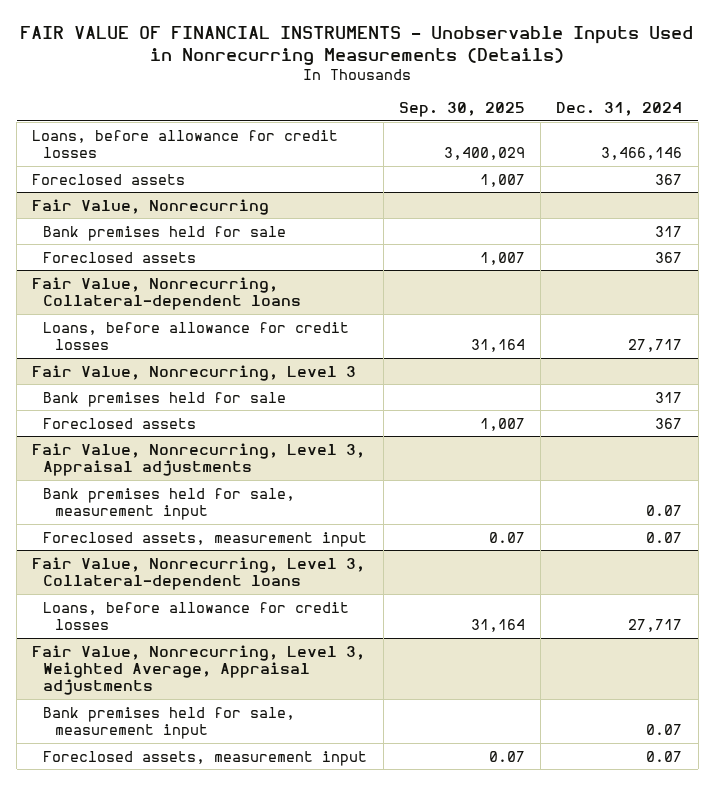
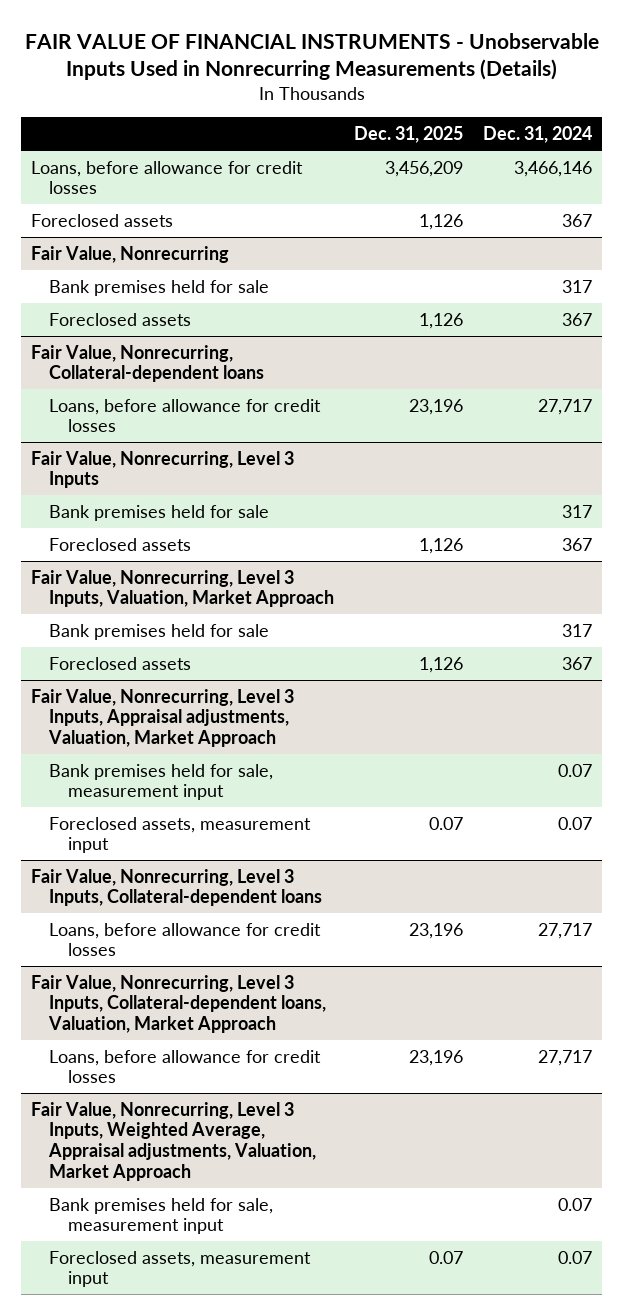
- | Sep. 30, 2025 | Dec. 31, 2024
+ | Dec. 31, 2025 | Dec. 31, 2024
- Fair Value, Nonrecurring, Level 3
+ Fair Value, Nonrecurring, Level 3 Inputs
- Fair Value, Nonrecurring, Level 3, Appraisal adjustments
+ Fair Value, Nonrecurring, Level 3 Inputs, Valuation, Market Approach
+ Bank premises held for sale | | 317
+ Foreclosed assets | 1,126 | 367
+ Fair Value, Nonrecurring, Level 3 Inputs, Appraisal adjustments, Valuation, Market Approach
- Fair Value, Nonrecurring, Level 3, Collateral-dependent loans
+ Fair Value, Nonrecurring, Level 3 Inputs, Collateral-dependent loans
- Fair Value, Nonrecurring, Level 3, Weighted Average, Appraisal adjustments
+ Fair Value, Nonrecurring, Level 3 Inputs, Collateral-dependent loans, Valuation, Market Approach
+ Loans, before allowance for credit losses | 23,196 | 27,717
+ Fair Value, Nonrecurring, Level 3 Inputs, Weighted Average, Appraisal adjustments, Valuation, Market Approach

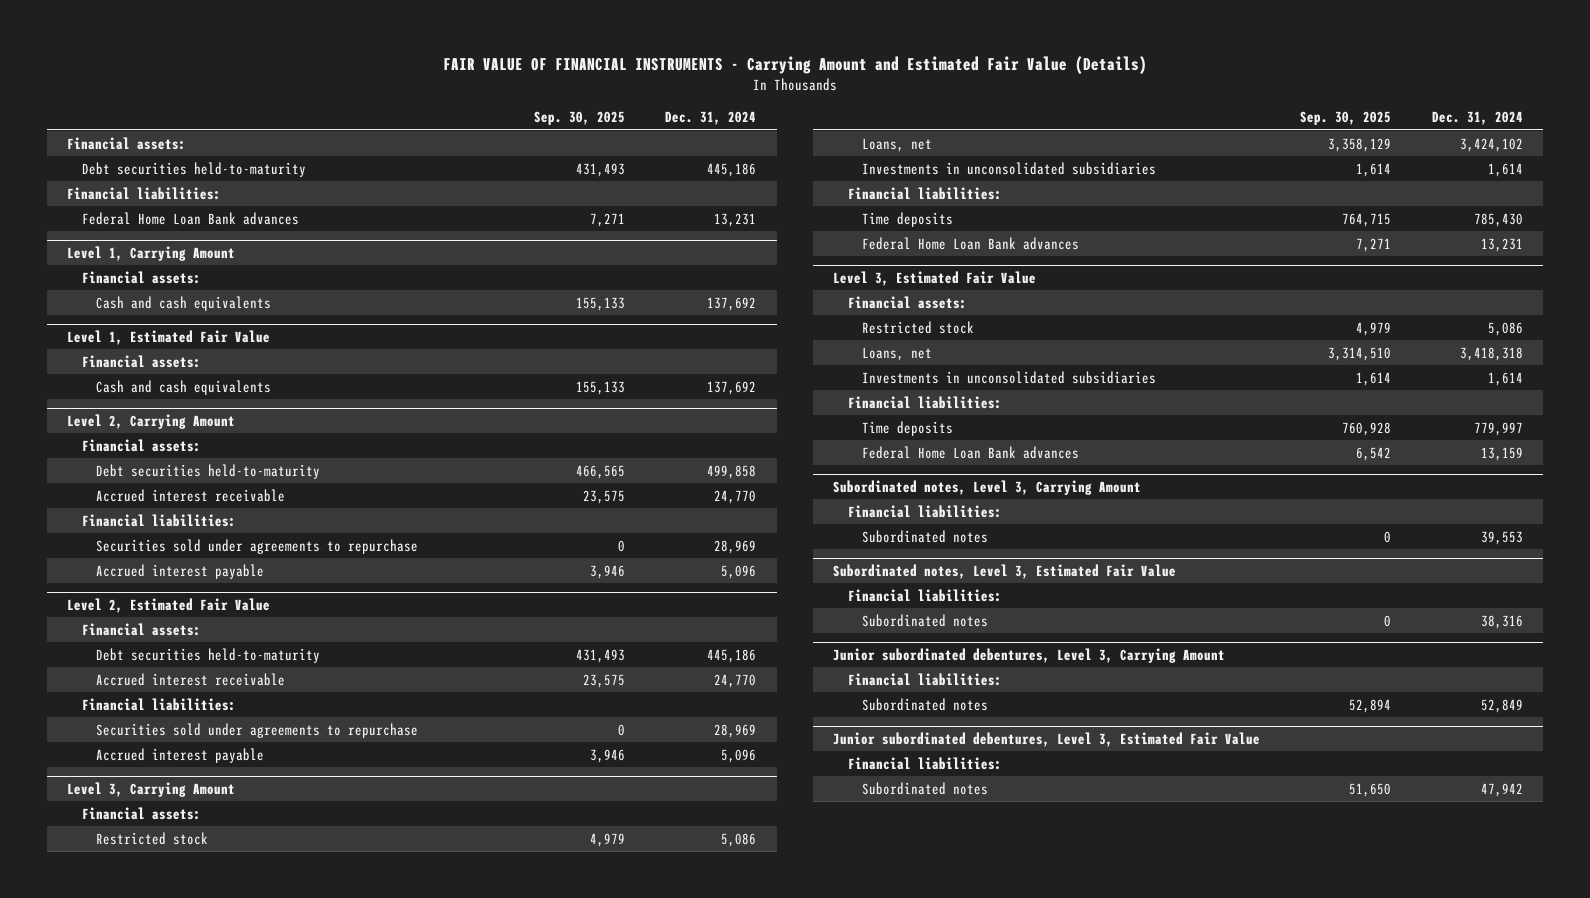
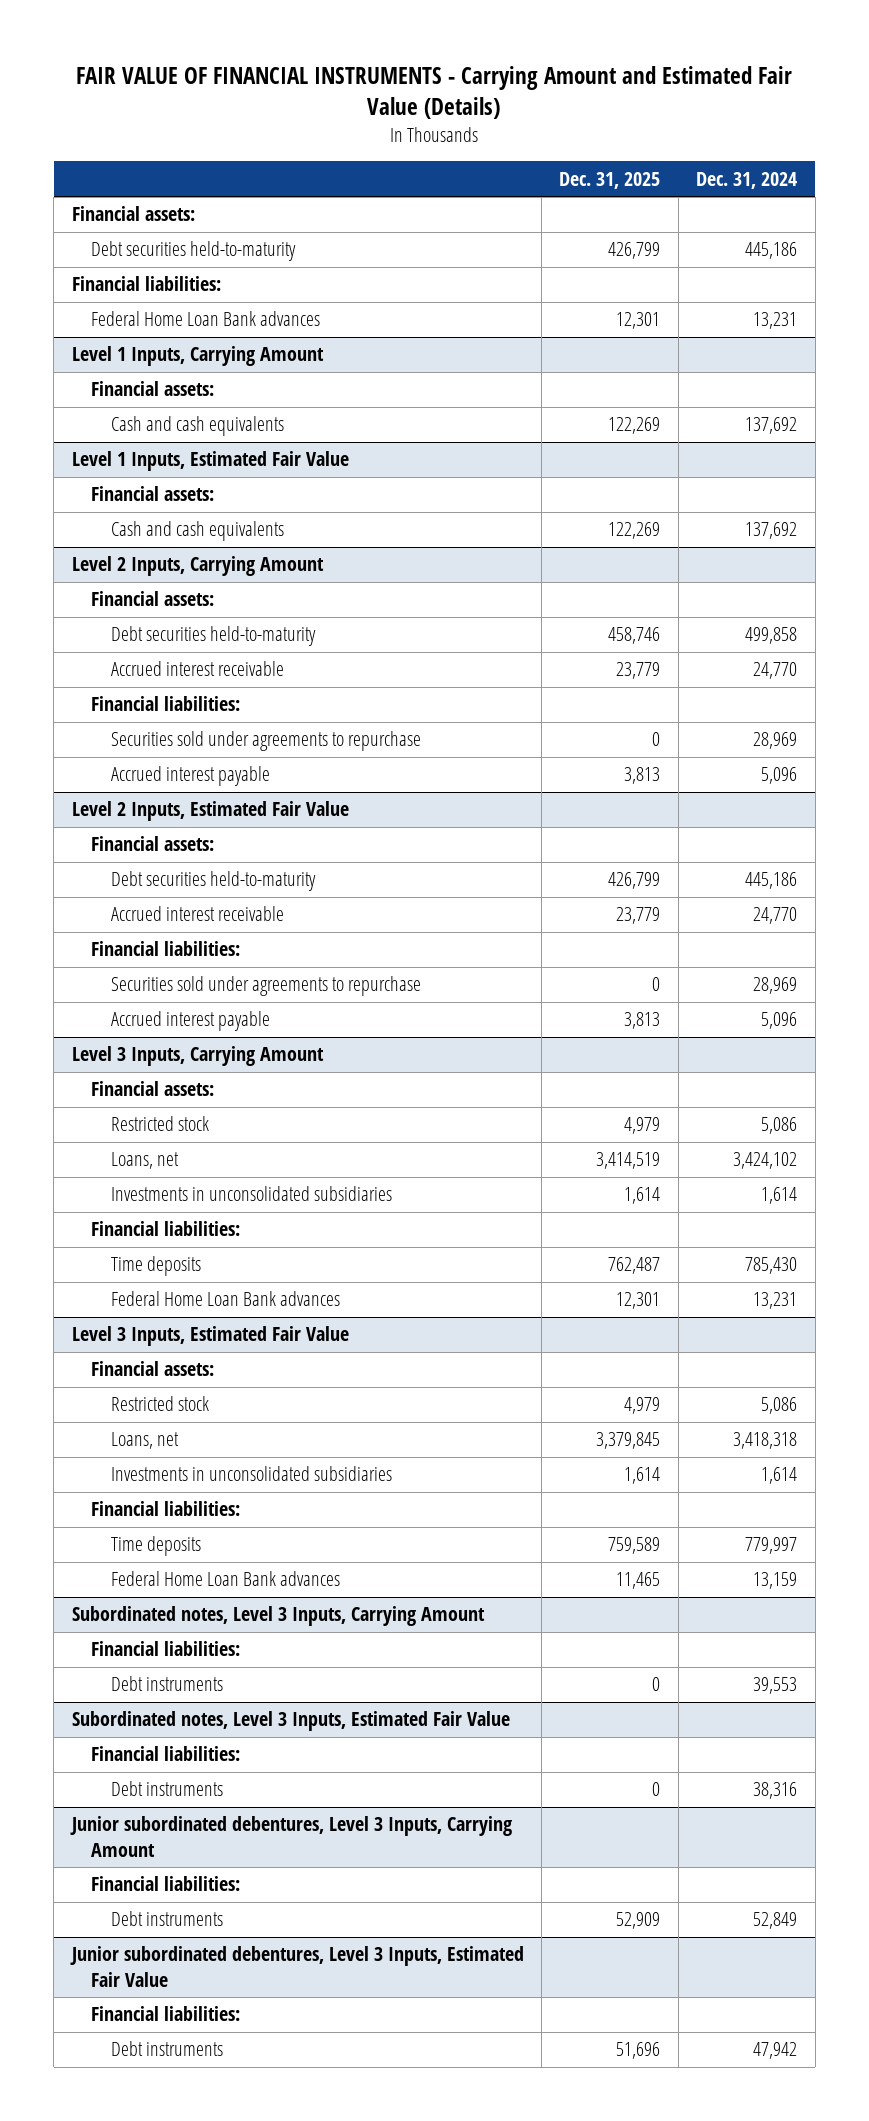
- | Sep. 30, 2025 | Dec. 31, 2024
+ | Dec. 31, 2025 | Dec. 31, 2024
- Level 1, Carrying Amount
+ Level 1 Inputs, Carrying Amount
- Level 1, Estimated Fair Value
+ Level 1 Inputs, Estimated Fair Value
- Level 2, Carrying Amount
+ Level 2 Inputs, Carrying Amount
- Level 2, Estimated Fair Value
+ Level 2 Inputs, Estimated Fair Value
- Level 3, Carrying Amount
+ Level 3 Inputs, Carrying Amount
- Level 3, Estimated Fair Value
+ Level 3 Inputs, Estimated Fair Value
- Subordinated notes, Level 3, Carrying Amount
+ Subordinated notes, Level 3 Inputs, Carrying Amount
- Subordinated notes | 0 | 39,553
- Subordinated notes, Level 3, Estimated Fair Value
+ Debt instruments | 0 | 39,553
+ Subordinated notes, Level 3 Inputs, Estimated Fair Value
- Subordinated notes | 0 | 38,316
- Junior subordinated debentures, Level 3, Carrying Amount
+ Debt instruments | 0 | 38,316
+ Junior subordinated debentures, Level 3 Inputs, Carrying Amount
- Subordinated notes | 52,894 | 52,849
- Junior subordinated debentures, Level 3, Estimated Fair Value
+ Debt instruments | 52,909 | 52,849
+ Junior subordinated debentures, Level 3 Inputs, Estimated Fair Value
- Subordinated notes | 51,650 | 47,942
+ Debt instruments | 51,696 | 47,942

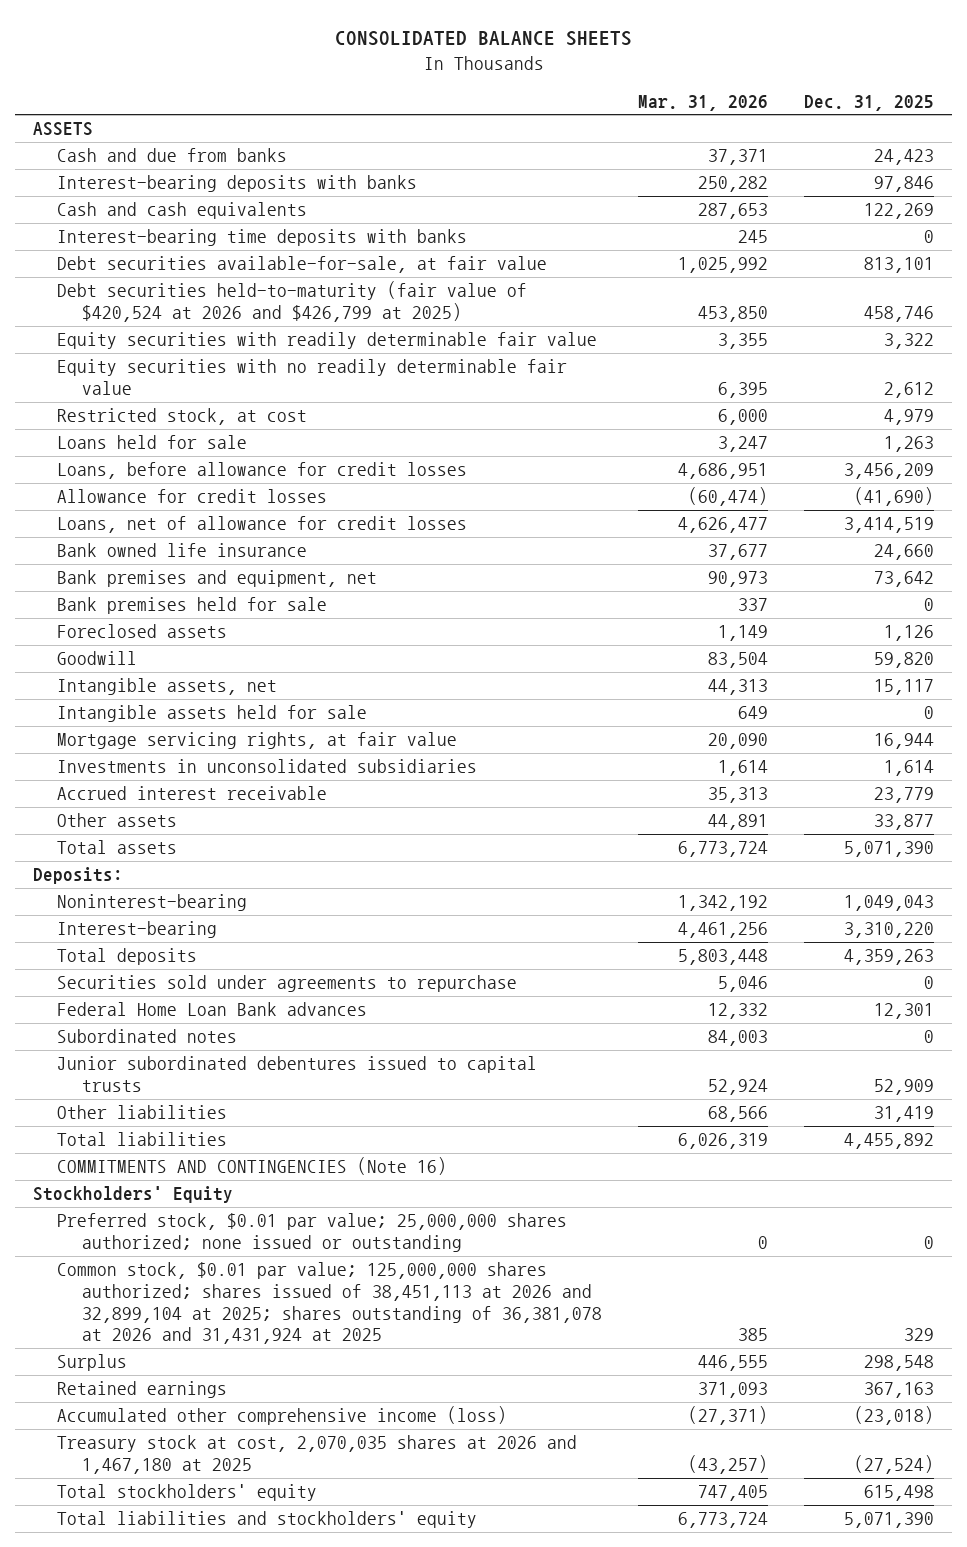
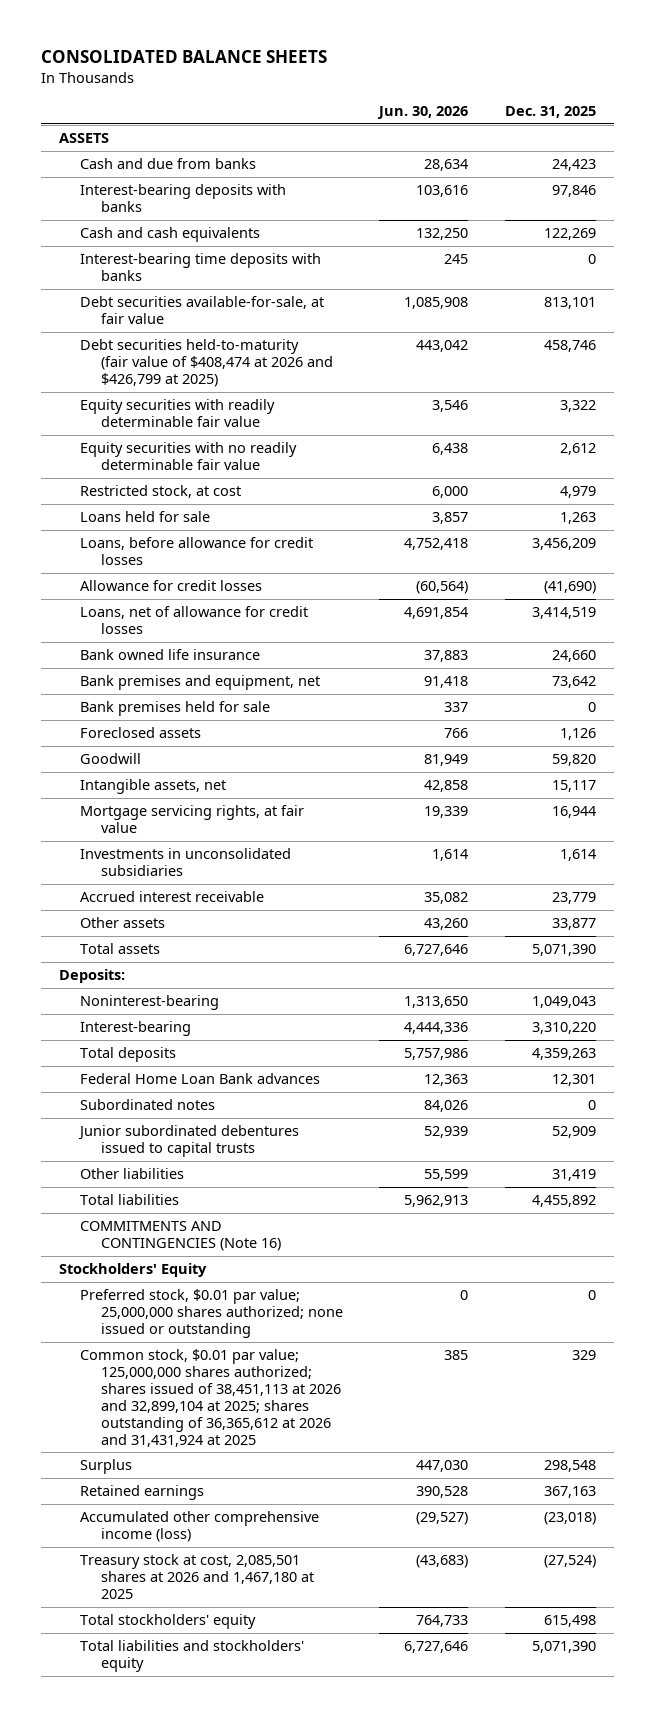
- | Mar. 31, 2026 | Dec. 31, 2025
+ | Jun. 30, 2026 | Dec. 31, 2025
- Debt securities held-to-maturity (fair value of $420,524 at 2026 and $426,799 at 2025) | 453,850 | 458,746
+ Debt securities held-to-maturity (fair value of $408,474 at 2026 and $426,799 at 2025) | 443,042 | 458,746
- Intangible assets held for sale | 649 | 0
- Securities sold under agreements to repurchase | 5,046 | 0
- Common stock, $0.01 par value; 125,000,000 shares authorized; shares issued of 38,451,113 at 2026 and 32,899,104 at 2025; shares outstanding of 36,381,078 at 2026 and 31,431,924 at 2025 | 385 | 329
+ Common stock, $0.01 par value; 125,000,000 shares authorized; shares issued of 38,451,113 at 2026 and 32,899,104 at 2025; shares outstanding of 36,365,612 at 2026 and 31,431,924 at 2025 | 385 | 329
- Treasury stock at cost, 2,070,035 shares at 2026 and 1,467,180 at 2025 | (43,257) | (27,524)
+ Treasury stock at cost, 2,085,501 shares at 2026 and 1,467,180 at 2025 | (43,683) | (27,524)

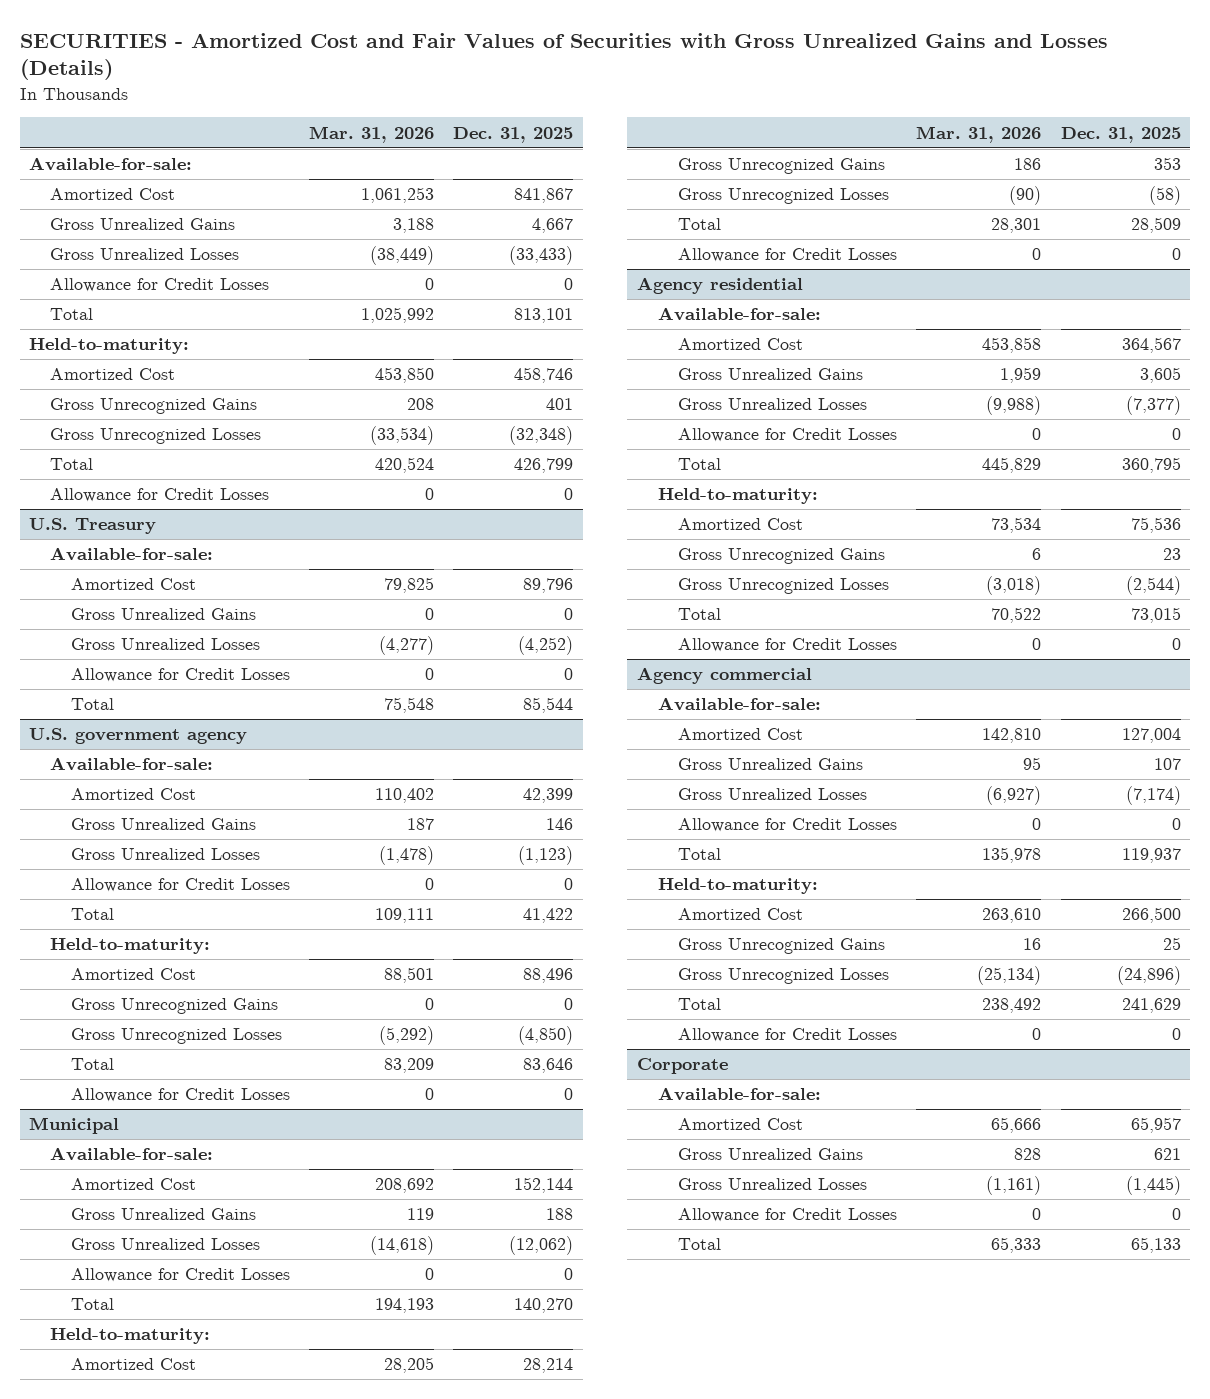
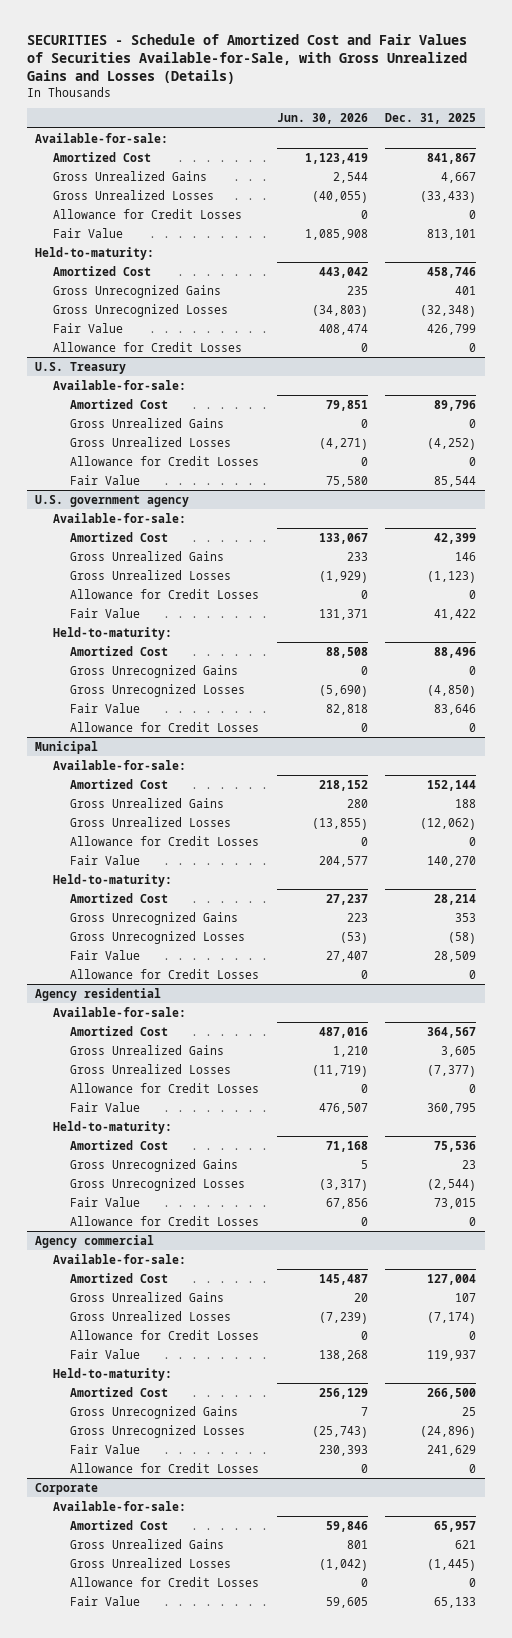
- SECURITIES - Amortized Cost and Fair Values of Securities with Gross Unrealized Gains and Losses (Details)
+ SECURITIES - Schedule of Amortized Cost and Fair Values of Securities Available-for-Sale, with Gross Unrealized Gains and Losses (Details)
- | Mar. 31, 2026 | Dec. 31, 2025
+ | Jun. 30, 2026 | Dec. 31, 2025
- Total | 1,025,992 | 813,101
+ Fair Value | 1,085,908 | 813,101
- Total | 420,524 | 426,799
+ Fair Value | 408,474 | 426,799
@ U.S. Treasury
- Total | 75,548 | 85,544
+ Fair Value | 75,580 | 85,544
@ U.S. government agency
- Total | 109,111 | 41,422
+ Fair Value | 131,371 | 41,422
- Total | 83,209 | 83,646
+ Fair Value | 82,818 | 83,646
@ Municipal
- Total | 194,193 | 140,270
+ Fair Value | 204,577 | 140,270
- Total | 28,301 | 28,509
+ Fair Value | 27,407 | 28,509
@ Agency residential
- Total | 445,829 | 360,795
+ Fair Value | 476,507 | 360,795
- Total | 70,522 | 73,015
+ Fair Value | 67,856 | 73,015
@ Agency commercial
- Total | 135,978 | 119,937
+ Fair Value | 138,268 | 119,937
- Total | 238,492 | 241,629
+ Fair Value | 230,393 | 241,629
@ Corporate
- Total | 65,333 | 65,133
+ Fair Value | 59,605 | 65,133

